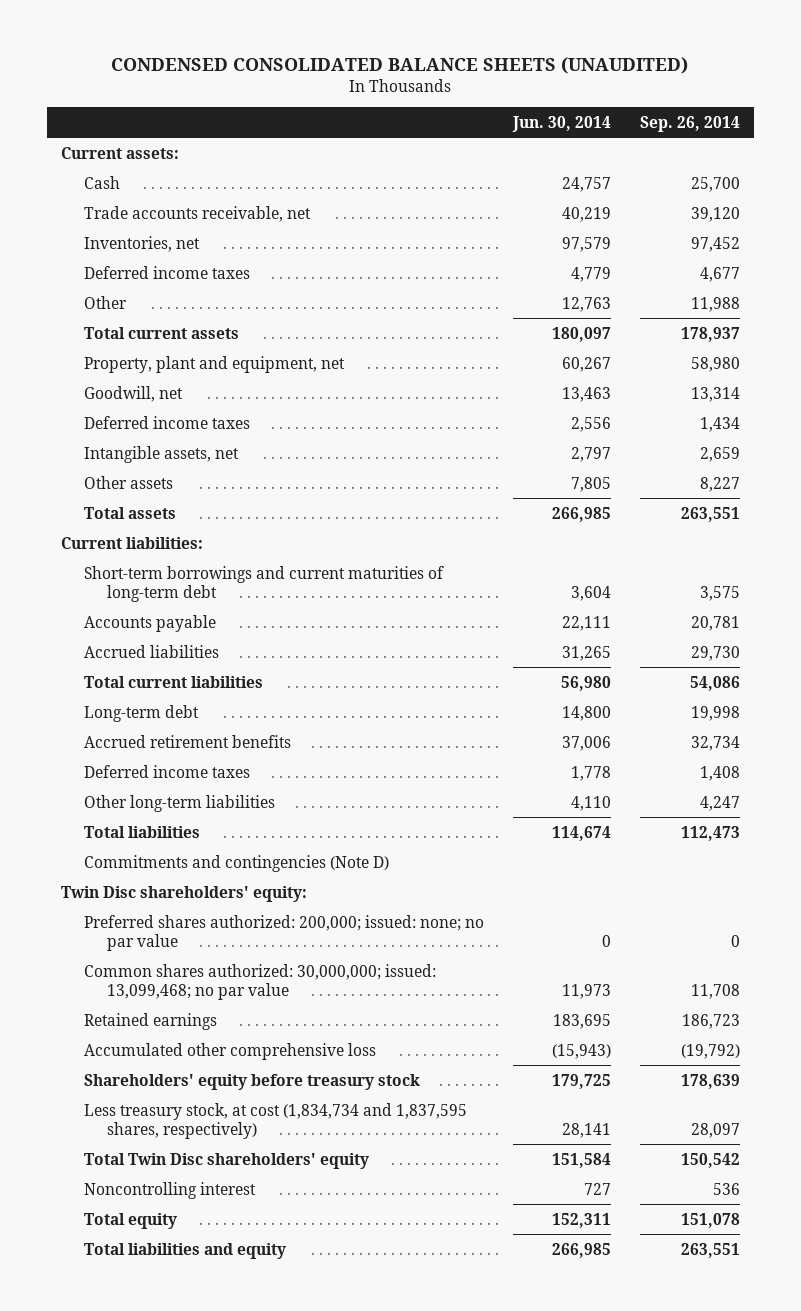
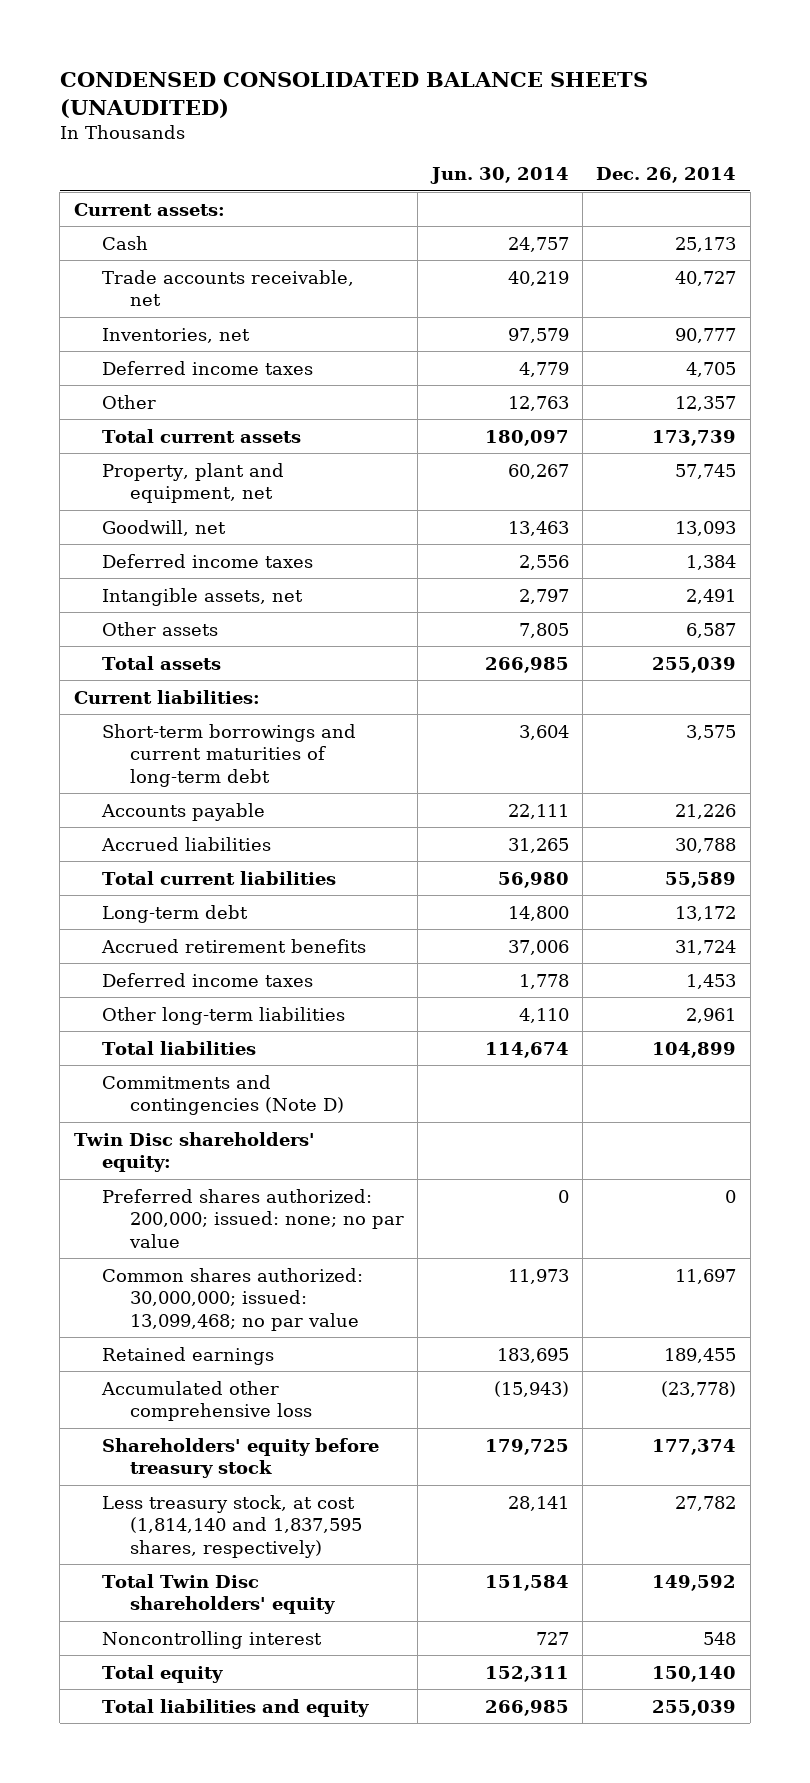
- | Jun. 30, 2014 | Sep. 26, 2014
+ | Jun. 30, 2014 | Dec. 26, 2014
- Less treasury stock, at cost (1,834,734 and 1,837,595 shares, respectively) | 28,141 | 28,097
+ Less treasury stock, at cost (1,814,140 and 1,837,595 shares, respectively) | 28,141 | 27,782

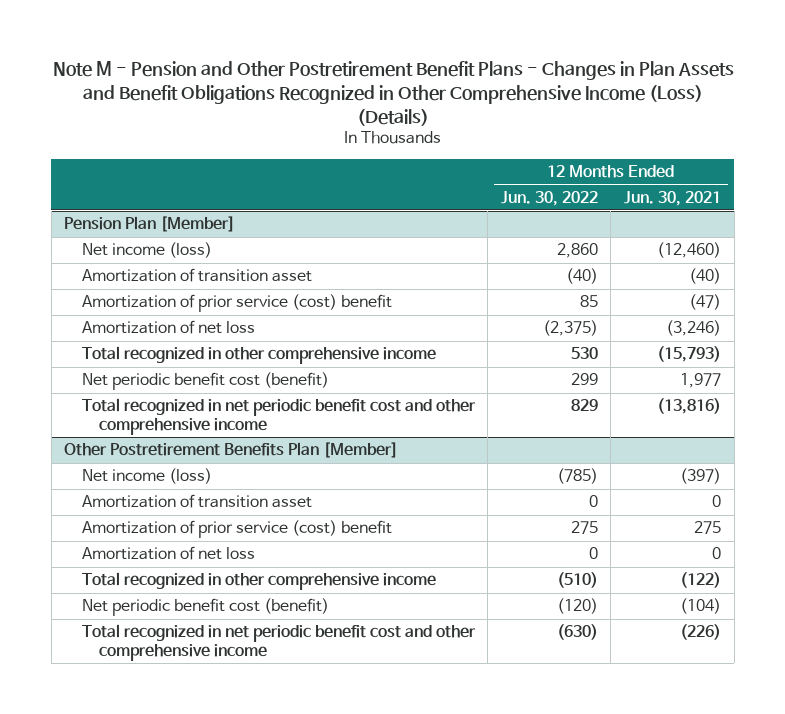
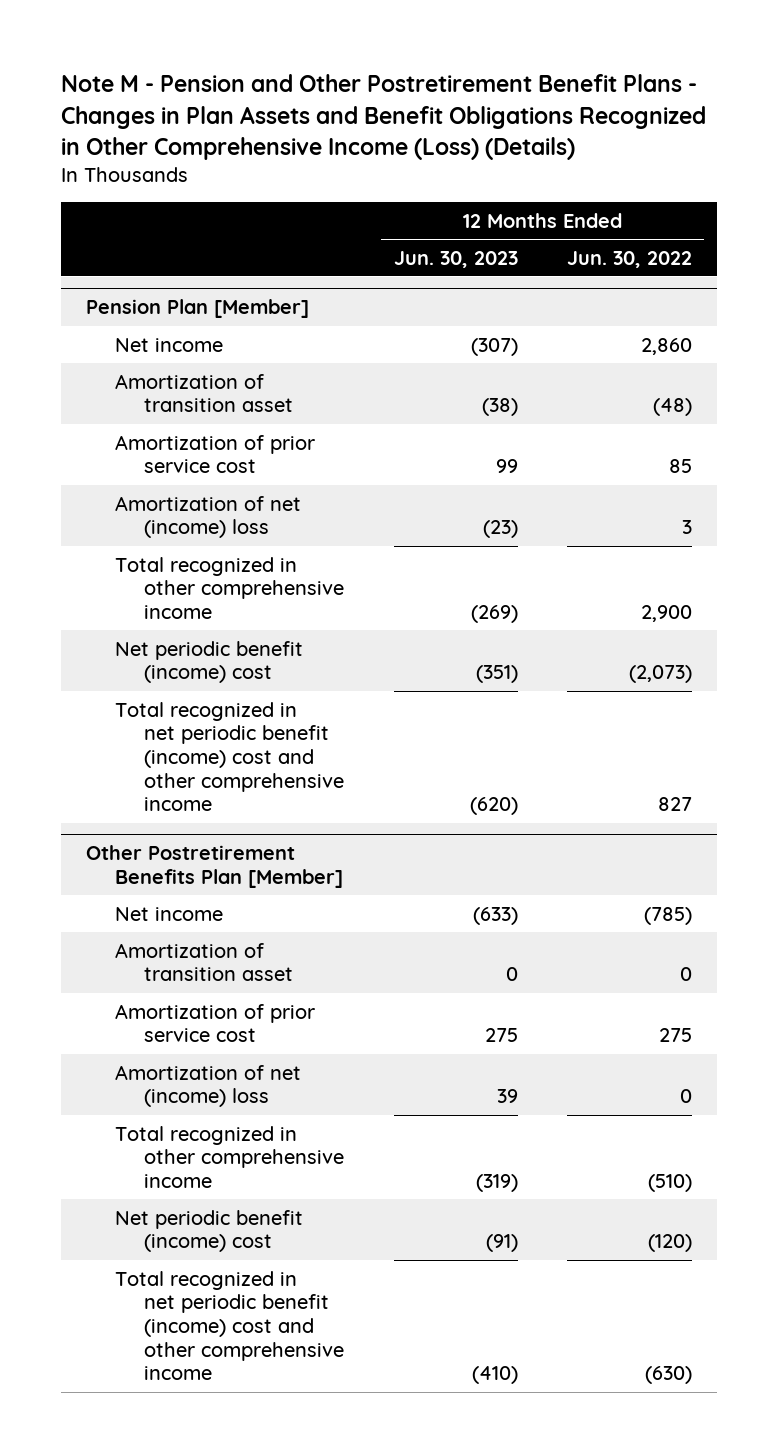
- | 12 Months Ended Jun. 30, 2022 | 12 Months Ended Jun. 30, 2021
+ | 12 Months Ended Jun. 30, 2023 | 12 Months Ended Jun. 30, 2022
@ Pension Plan [Member]
- Net income (loss) | 2,860 | (12,460)
- Amortization of transition asset | (40) | (40)
- Amortization of prior service (cost) benefit | 85 | (47)
- Amortization of net loss | (2,375) | (3,246)
- Total recognized in other comprehensive income | 530 | (15,793)
- Net periodic benefit cost (benefit) | 299 | 1,977
- Total recognized in net periodic benefit cost and other comprehensive income | 829 | (13,816)
+ Net income | (307) | 2,860
+ Amortization of transition asset | (38) | (48)
+ Amortization of prior service cost | 99 | 85
+ Amortization of net (income) loss | (23) | 3
+ Total recognized in other comprehensive income | (269) | 2,900
+ Net periodic benefit (income) cost | (351) | (2,073)
+ Total recognized in net periodic benefit (income) cost and other comprehensive income | (620) | 827
@ Other Postretirement Benefits Plan [Member]
- Net income (loss) | (785) | (397)
+ Net income | (633) | (785)
- Amortization of prior service (cost) benefit | 275 | 275
- Amortization of net loss | 0 | 0
+ Amortization of prior service cost | 275 | 275
+ Amortization of net (income) loss | 39 | 0
- Net periodic benefit cost (benefit) | (120) | (104)
- Total recognized in net periodic benefit cost and other comprehensive income | (630) | (226)
+ Net periodic benefit (income) cost | (91) | (120)
+ Total recognized in net periodic benefit (income) cost and other comprehensive income | (410) | (630)

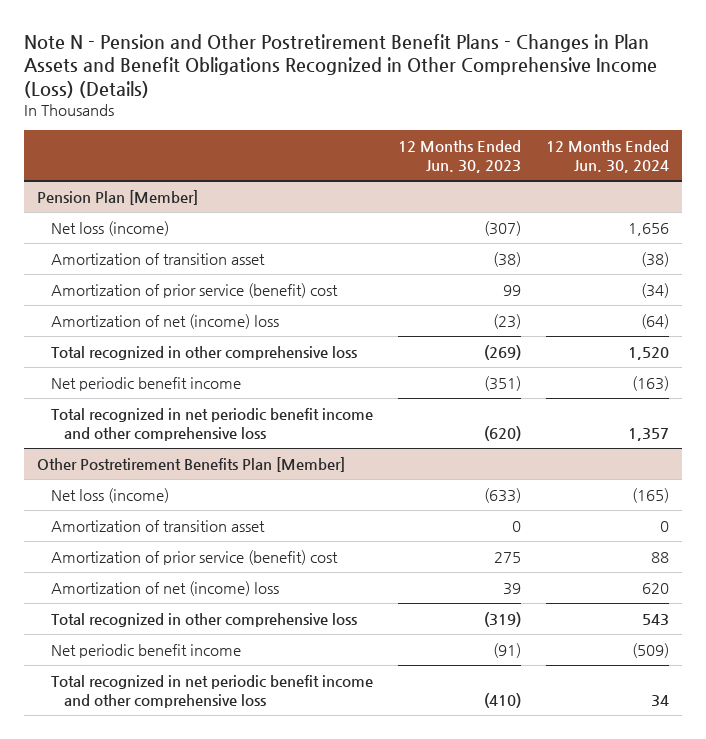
- Note M - Pension and Other Postretirement Benefit Plans - Changes in Plan Assets and Benefit Obligations Recognized in Other Comprehensive Income (Loss) (Details)
+ Note N - Pension and Other Postretirement Benefit Plans - Changes in Plan Assets and Benefit Obligations Recognized in Other Comprehensive Income (Loss) (Details)
- | 12 Months Ended Jun. 30, 2023 | 12 Months Ended Jun. 30, 2022
+ | 12 Months Ended Jun. 30, 2023 | 12 Months Ended Jun. 30, 2024
@ Pension Plan [Member]
- Net income | (307) | 2,860
+ Net loss (income) | (307) | 1,656
- Amortization of prior service cost | 99 | 85
+ Amortization of prior service (benefit) cost | 99 | (34)
- Total recognized in other comprehensive income | (269) | 2,900
- Net periodic benefit (income) cost | (351) | (2,073)
- Total recognized in net periodic benefit (income) cost and other comprehensive income | (620) | 827
+ Total recognized in other comprehensive loss | (269) | 1,520
+ Net periodic benefit income | (351) | (163)
+ Total recognized in net periodic benefit income and other comprehensive loss | (620) | 1,357
@ Other Postretirement Benefits Plan [Member]
- Net income | (633) | (785)
+ Net loss (income) | (633) | (165)
- Amortization of prior service cost | 275 | 275
+ Amortization of prior service (benefit) cost | 275 | 88
- Total recognized in other comprehensive income | (319) | (510)
- Net periodic benefit (income) cost | (91) | (120)
- Total recognized in net periodic benefit (income) cost and other comprehensive income | (410) | (630)
+ Total recognized in other comprehensive loss | (319) | 543
+ Net periodic benefit income | (91) | (509)
+ Total recognized in net periodic benefit income and other comprehensive loss | (410) | 34

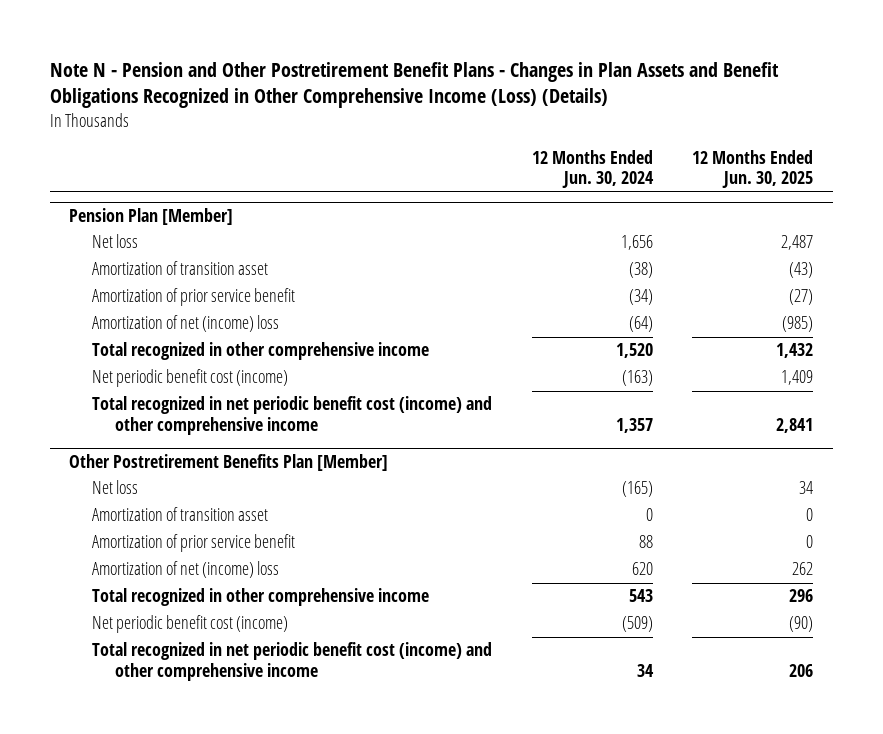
- | 12 Months Ended Jun. 30, 2023 | 12 Months Ended Jun. 30, 2024
+ | 12 Months Ended Jun. 30, 2024 | 12 Months Ended Jun. 30, 2025
@ Pension Plan [Member]
- Net loss (income) | (307) | 1,656
+ Net loss | 1,656 | 2,487
- Amortization of prior service (benefit) cost | 99 | (34)
+ Amortization of prior service benefit | (34) | (27)
- Total recognized in other comprehensive loss | (269) | 1,520
- Net periodic benefit income | (351) | (163)
- Total recognized in net periodic benefit income and other comprehensive loss | (620) | 1,357
+ Total recognized in other comprehensive income | 1,520 | 1,432
+ Net periodic benefit cost (income) | (163) | 1,409
+ Total recognized in net periodic benefit cost (income) and other comprehensive income | 1,357 | 2,841
@ Other Postretirement Benefits Plan [Member]
- Net loss (income) | (633) | (165)
+ Net loss | (165) | 34
- Amortization of prior service (benefit) cost | 275 | 88
+ Amortization of prior service benefit | 88 | 0
- Total recognized in other comprehensive loss | (319) | 543
- Net periodic benefit income | (91) | (509)
- Total recognized in net periodic benefit income and other comprehensive loss | (410) | 34
+ Total recognized in other comprehensive income | 543 | 296
+ Net periodic benefit cost (income) | (509) | (90)
+ Total recognized in net periodic benefit cost (income) and other comprehensive income | 34 | 206

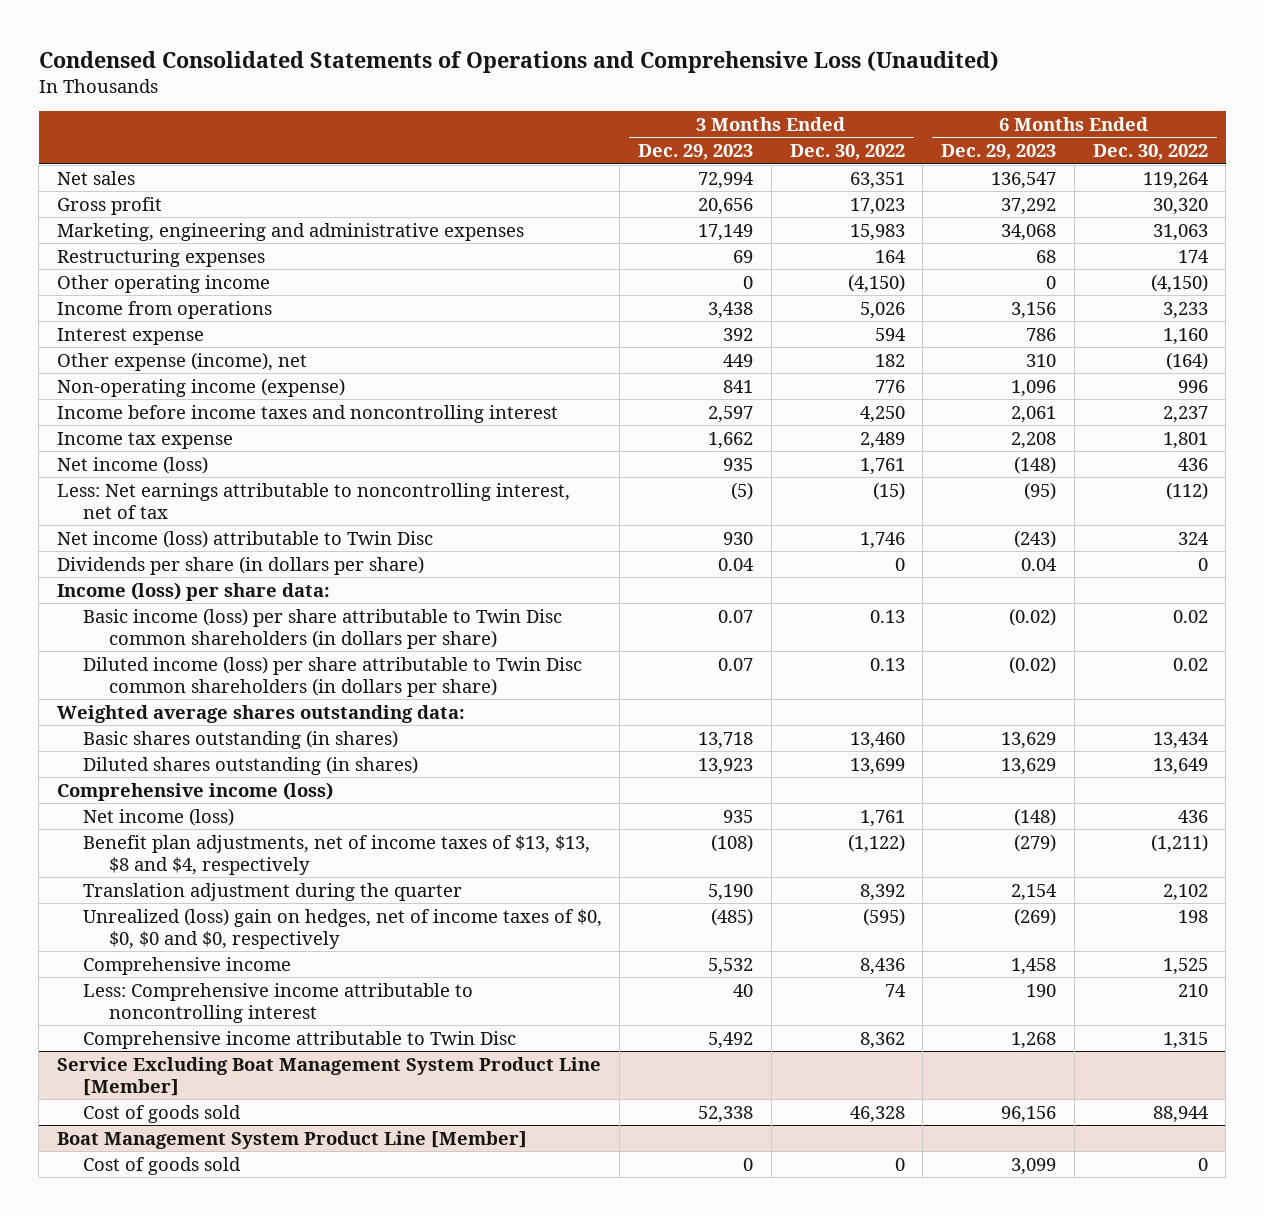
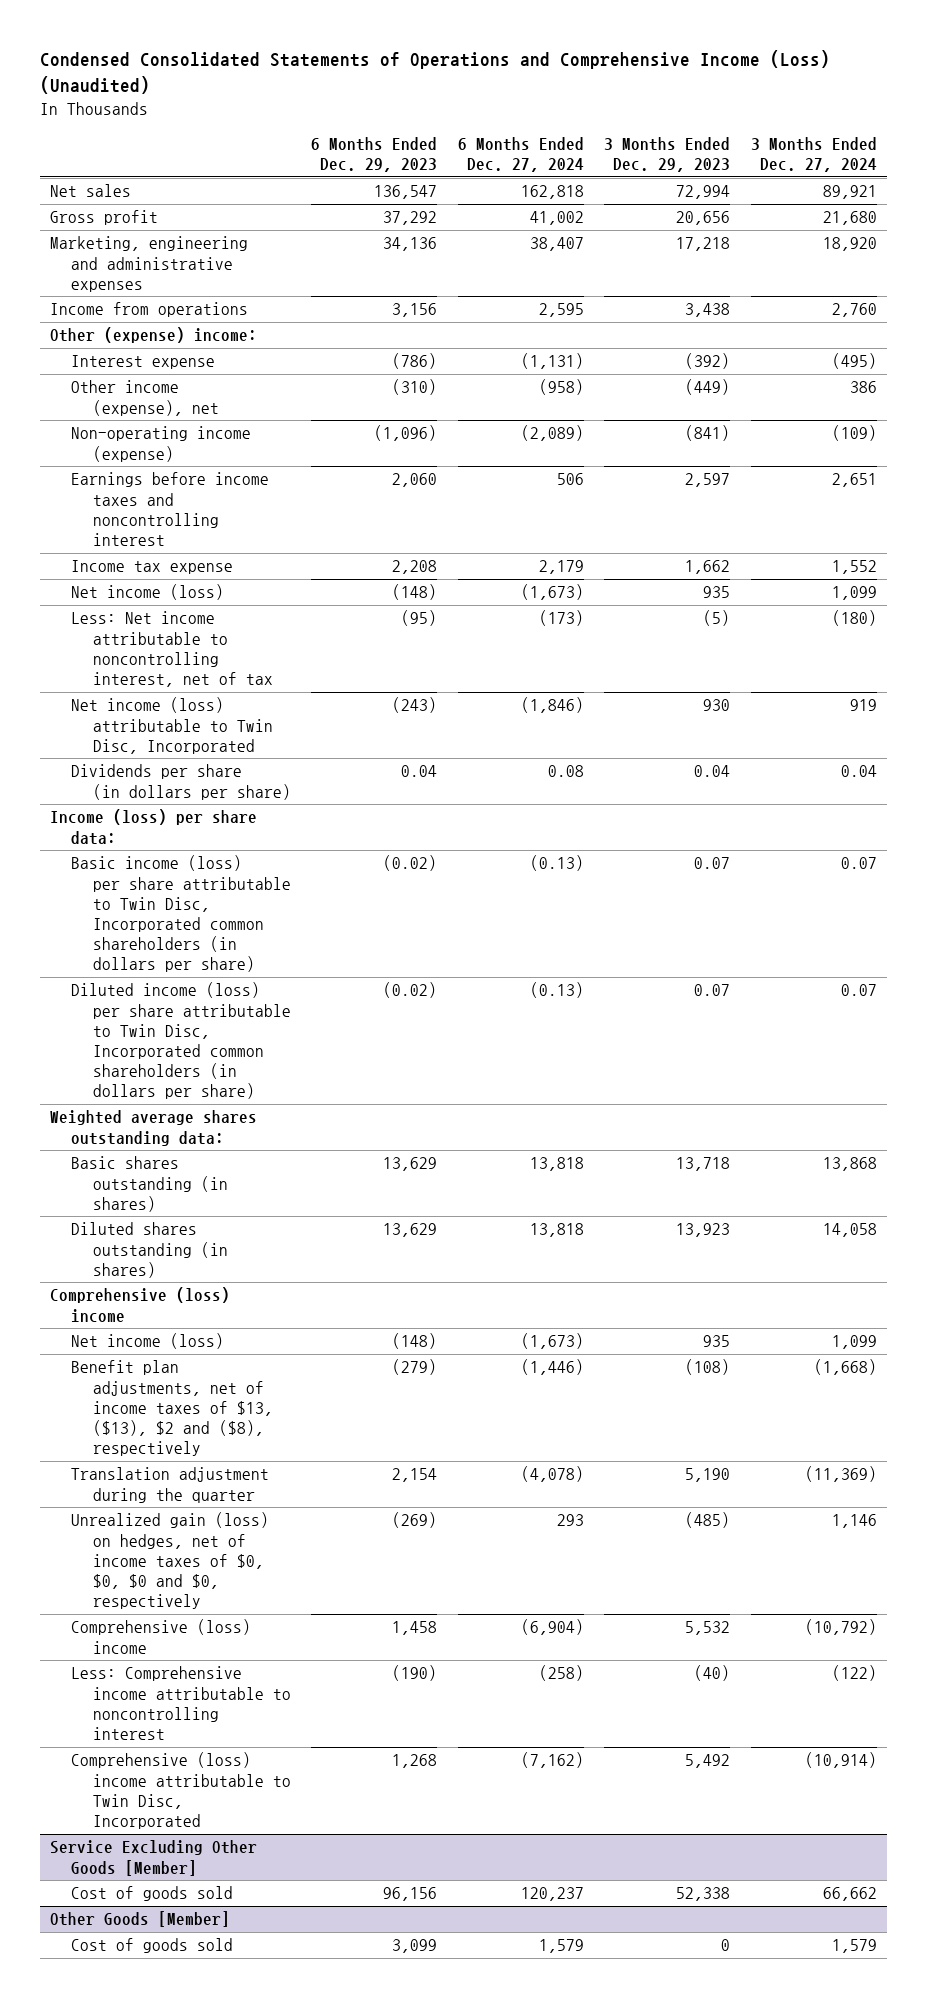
- Condensed Consolidated Statements of Operations and Comprehensive Loss (Unaudited)
+ Condensed Consolidated Statements of Operations and Comprehensive Income (Loss) (Unaudited)
- | 3 Months Ended Dec. 29, 2023 | 3 Months Ended Dec. 30, 2022 | 6 Months Ended Dec. 29, 2023 | 6 Months Ended Dec. 30, 2022
+ | 6 Months Ended Dec. 29, 2023 | 6 Months Ended Dec. 27, 2024 | 3 Months Ended Dec. 29, 2023 | 3 Months Ended Dec. 27, 2024
- Marketing, engineering and administrative expenses | 17,149 | 15,983 | 34,068 | 31,063
- Restructuring expenses | 69 | 164 | 68 | 174
- Other operating income | 0 | (4,150) | 0 | (4,150)
+ Marketing, engineering and administrative expenses | 34,136 | 38,407 | 17,218 | 18,920
- Interest expense | 392 | 594 | 786 | 1,160
- Other expense (income), net | 449 | 182 | 310 | (164)
- Non-operating income (expense) | 841 | 776 | 1,096 | 996
- Income before income taxes and noncontrolling interest | 2,597 | 4,250 | 2,061 | 2,237
+ Other (expense) income:
+ Interest expense | (786) | (1,131) | (392) | (495)
+ Other income (expense), net | (310) | (958) | (449) | 386
+ Non-operating income (expense) | (1,096) | (2,089) | (841) | (109)
+ Earnings before income taxes and noncontrolling interest | 2,060 | 506 | 2,597 | 2,651
- Less: Net earnings attributable to noncontrolling interest, net of tax | (5) | (15) | (95) | (112)
- Net income (loss) attributable to Twin Disc | 930 | 1,746 | (243) | 324
+ Less: Net income attributable to noncontrolling interest, net of tax | (95) | (173) | (5) | (180)
+ Net income (loss) attributable to Twin Disc, Incorporated | (243) | (1,846) | 930 | 919
- Basic income (loss) per share attributable to Twin Disc common shareholders (in dollars per share) | 0.07 | 0.13 | (0.02) | 0.02
- Diluted income (loss) per share attributable to Twin Disc common shareholders (in dollars per share) | 0.07 | 0.13 | (0.02) | 0.02
+ Basic income (loss) per share attributable to Twin Disc, Incorporated common shareholders (in dollars per share) | (0.02) | (0.13) | 0.07 | 0.07
+ Diluted income (loss) per share attributable to Twin Disc, Incorporated common shareholders (in dollars per share) | (0.02) | (0.13) | 0.07 | 0.07
- Comprehensive income (loss)
+ Comprehensive (loss) income
- Benefit plan adjustments, net of income taxes of $13, $13, $8 and $4, respectively | (108) | (1,122) | (279) | (1,211)
+ Benefit plan adjustments, net of income taxes of $13, ($13), $2 and ($8), respectively | (279) | (1,446) | (108) | (1,668)
- Unrealized (loss) gain on hedges, net of income taxes of $0, $0, $0 and $0, respectively | (485) | (595) | (269) | 198
- Comprehensive income | 5,532 | 8,436 | 1,458 | 1,525
- Less: Comprehensive income attributable to noncontrolling interest | 40 | 74 | 190 | 210
- Comprehensive income attributable to Twin Disc | 5,492 | 8,362 | 1,268 | 1,315
- Service Excluding Boat Management System Product Line [Member]
+ Unrealized gain (loss) on hedges, net of income taxes of $0, $0, $0 and $0, respectively | (269) | 293 | (485) | 1,146
+ Comprehensive (loss) income | 1,458 | (6,904) | 5,532 | (10,792)
+ Less: Comprehensive income attributable to noncontrolling interest | (190) | (258) | (40) | (122)
+ Comprehensive (loss) income attributable to Twin Disc, Incorporated | 1,268 | (7,162) | 5,492 | (10,914)
+ Service Excluding Other Goods [Member]
- Boat Management System Product Line [Member]
+ Other Goods [Member]

